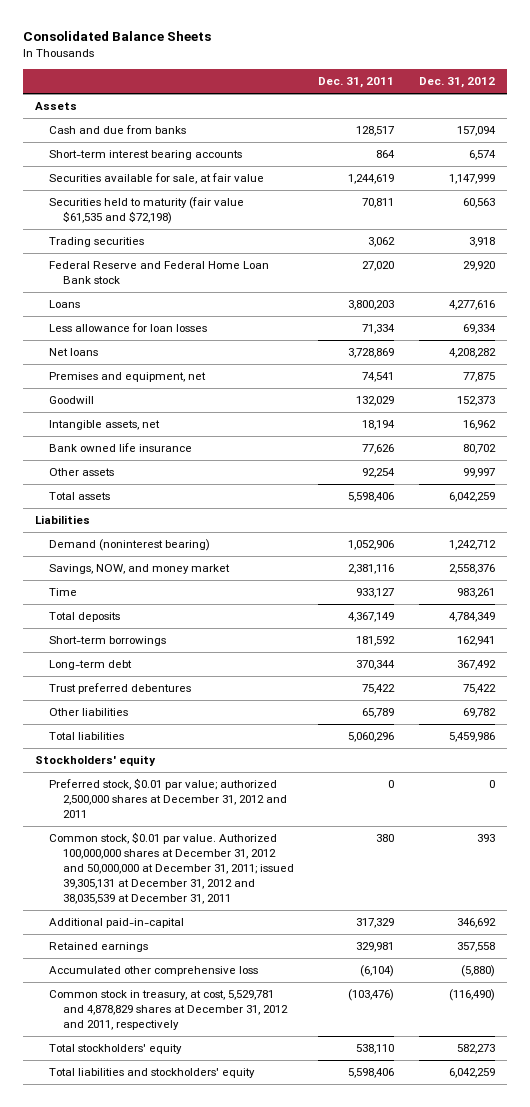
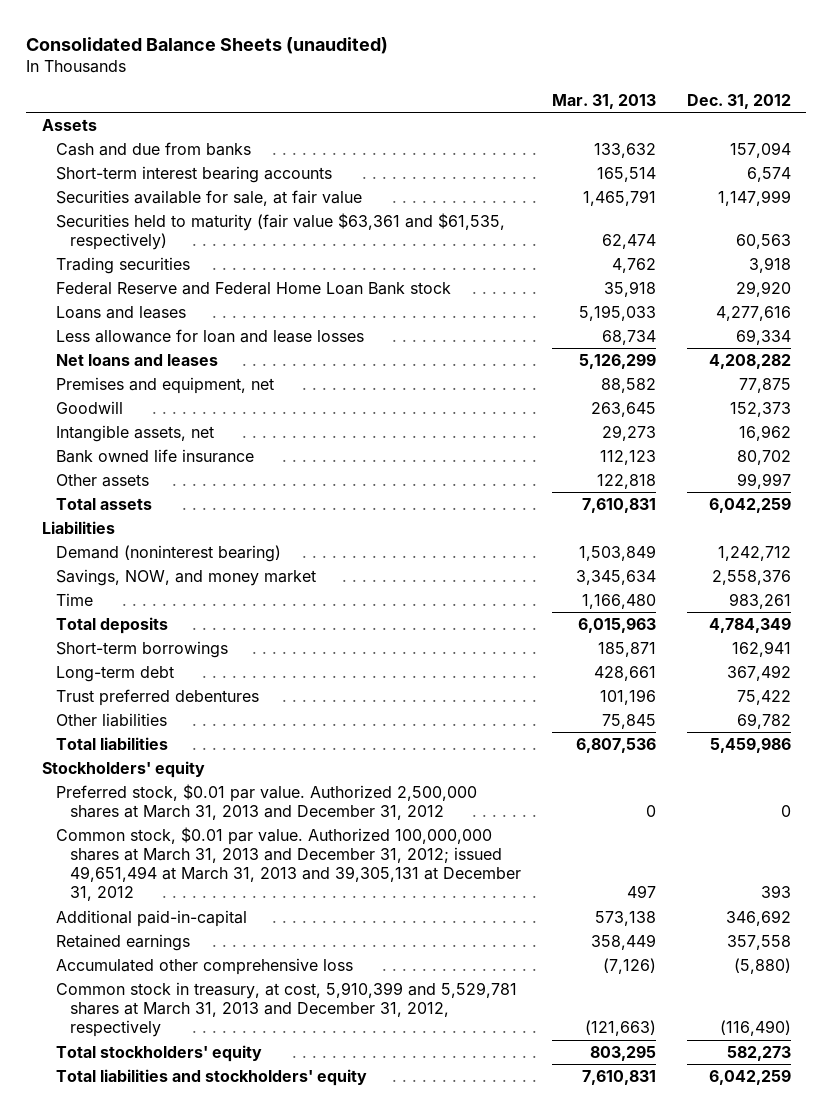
- Consolidated Balance Sheets
+ Consolidated Balance Sheets (unaudited)
- | Dec. 31, 2011 | Dec. 31, 2012
+ | Mar. 31, 2013 | Dec. 31, 2012
- Securities held to maturity (fair value $61,535 and $72,198) | 70,811 | 60,563
+ Securities held to maturity (fair value $63,361 and $61,535, respectively) | 62,474 | 60,563
- Loans | 3,800,203 | 4,277,616
- Less allowance for loan losses | 71,334 | 69,334
- Net loans | 3,728,869 | 4,208,282
+ Loans and leases | 5,195,033 | 4,277,616
+ Less allowance for loan and lease losses | 68,734 | 69,334
+ Net loans and leases | 5,126,299 | 4,208,282
- Preferred stock, $0.01 par value; authorized 2,500,000 shares at December 31, 2012 and 2011 | 0 | 0
- Common stock, $0.01 par value. Authorized 100,000,000 shares at December 31, 2012 and 50,000,000 at December 31, 2011; issued 39,305,131 at December 31, 2012 and 38,035,539 at December 31, 2011 | 380 | 393
+ Preferred stock, $0.01 par value. Authorized 2,500,000 shares at March 31, 2013 and December 31, 2012 | 0 | 0
+ Common stock, $0.01 par value. Authorized 100,000,000 shares at March 31, 2013 and December 31, 2012; issued 49,651,494 at March 31, 2013 and 39,305,131 at December 31, 2012 | 497 | 393
- Common stock in treasury, at cost, 5,529,781 and 4,878,829 shares at December 31, 2012 and 2011, respectively | (103,476) | (116,490)
+ Common stock in treasury, at cost, 5,910,399 and 5,529,781 shares at March 31, 2013 and December 31, 2012, respectively | (121,663) | (116,490)

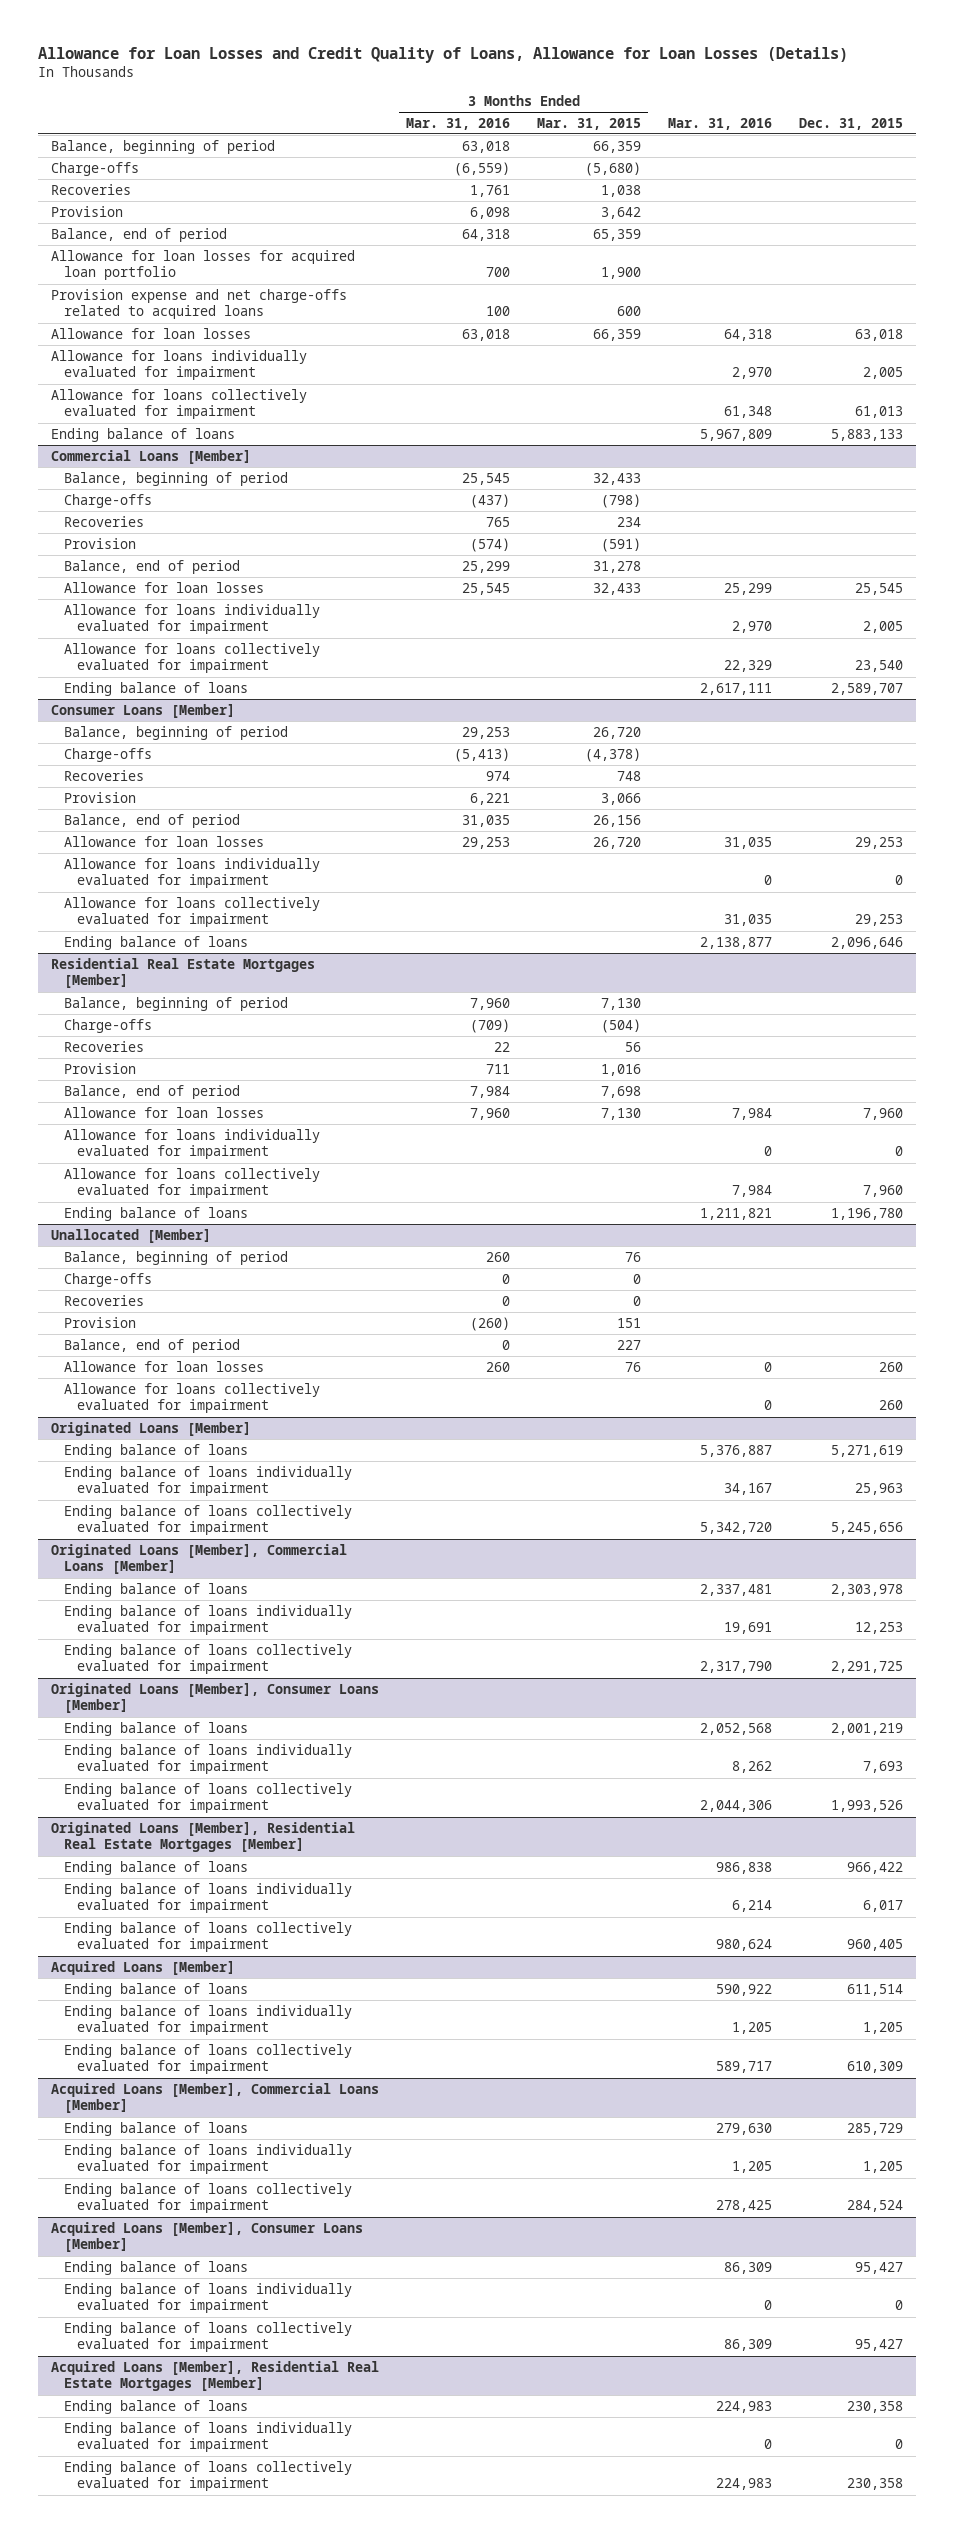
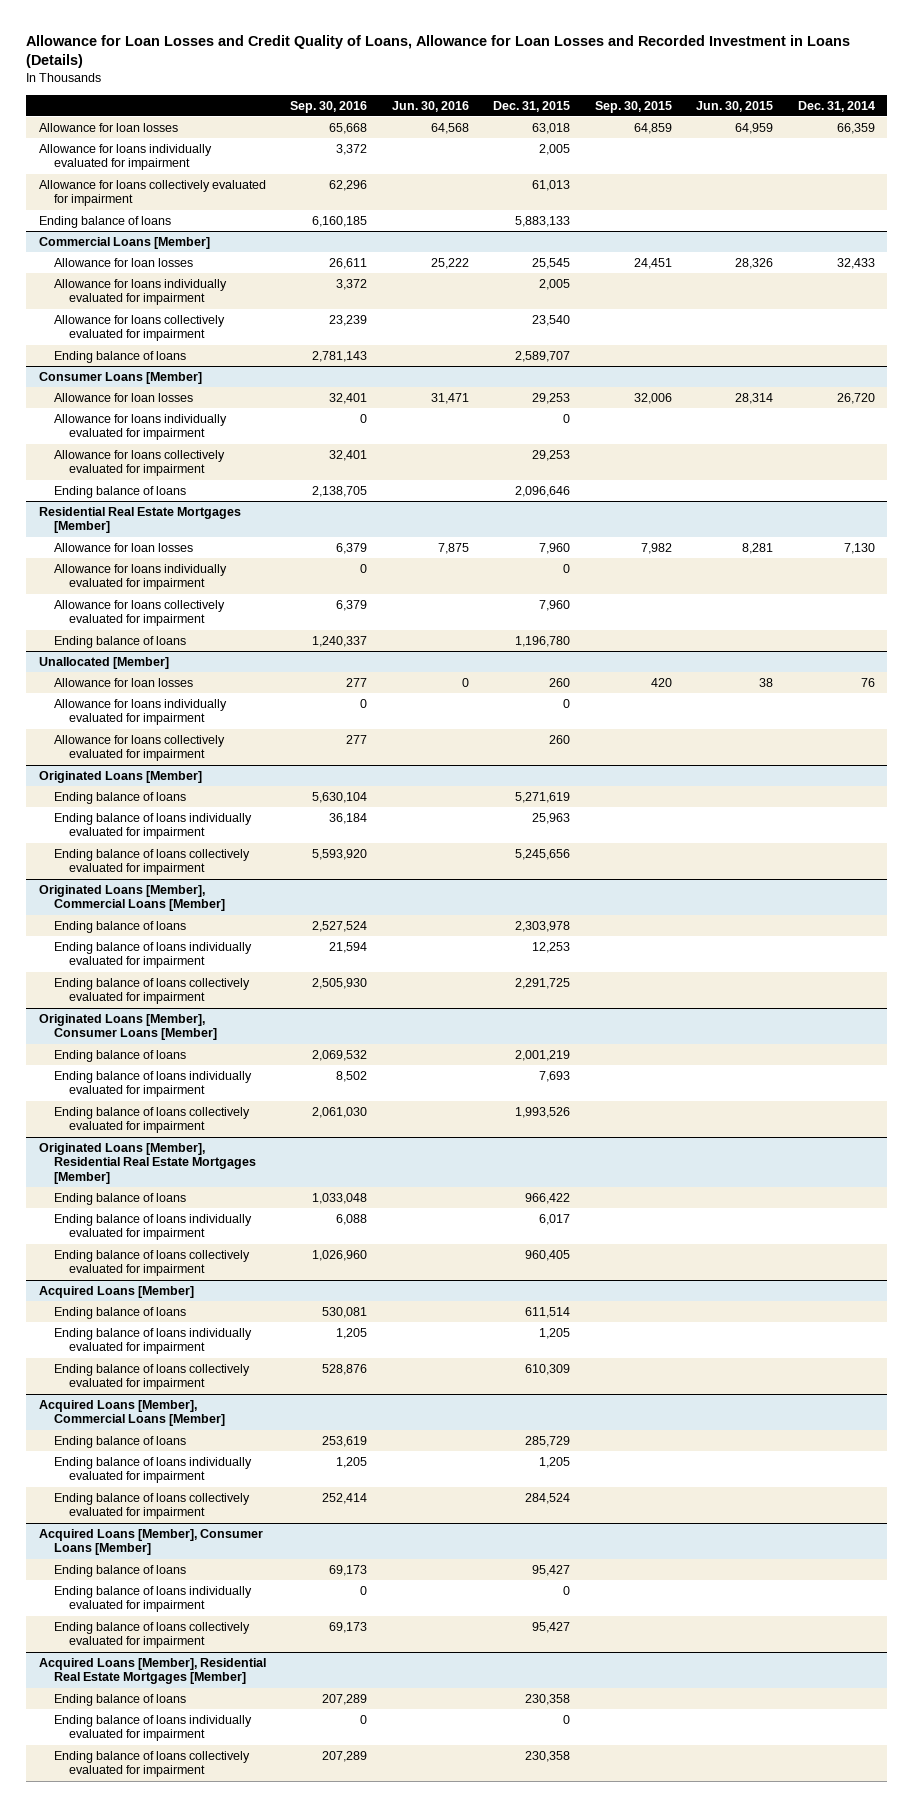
- Allowance for Loan Losses and Credit Quality of Loans, Allowance for Loan Losses (Details)
+ Allowance for Loan Losses and Credit Quality of Loans, Allowance for Loan Losses and Recorded Investment in Loans (Details)
- | 3 Months Ended Mar. 31, 2016 | 3 Months Ended Mar. 31, 2015 | Mar. 31, 2016 | Dec. 31, 2015
+ | Sep. 30, 2016 | Jun. 30, 2016 | Dec. 31, 2015 | Sep. 30, 2015 | Jun. 30, 2015 | Dec. 31, 2014
- Balance, beginning of period | 63,018 | 66,359 | |
- Charge-offs | (6,559) | (5,680) | |
- Recoveries | 1,761 | 1,038 | |
- Provision | 6,098 | 3,642 | |
- Balance, end of period | 64,318 | 65,359 | |
- Allowance for loan losses for acquired loan portfolio | 700 | 1,900 | |
- Provision expense and net charge-offs related to acquired loans | 100 | 600 | |
@ Commercial Loans [Member]
- Balance, beginning of period | 25,545 | 32,433 | |
- Charge-offs | (437) | (798) | |
- Recoveries | 765 | 234 | |
- Provision | (574) | (591) | |
- Balance, end of period | 25,299 | 31,278 | |
@ Consumer Loans [Member]
- Balance, beginning of period | 29,253 | 26,720 | |
- Charge-offs | (5,413) | (4,378) | |
- Recoveries | 974 | 748 | |
- Provision | 6,221 | 3,066 | |
- Balance, end of period | 31,035 | 26,156 | |
@ Residential Real Estate Mortgages [Member]
- Balance, beginning of period | 7,960 | 7,130 | |
- Charge-offs | (709) | (504) | |
- Recoveries | 22 | 56 | |
- Provision | 711 | 1,016 | |
- Balance, end of period | 7,984 | 7,698 | |
@ Unallocated [Member]
- Balance, beginning of period | 260 | 76 | |
- Charge-offs | 0 | 0 | |
- Recoveries | 0 | 0 | |
- Provision | (260) | 151 | |
- Balance, end of period | 0 | 227 | |
+ Allowance for loans individually evaluated for impairment | 0 | | 0 | | |

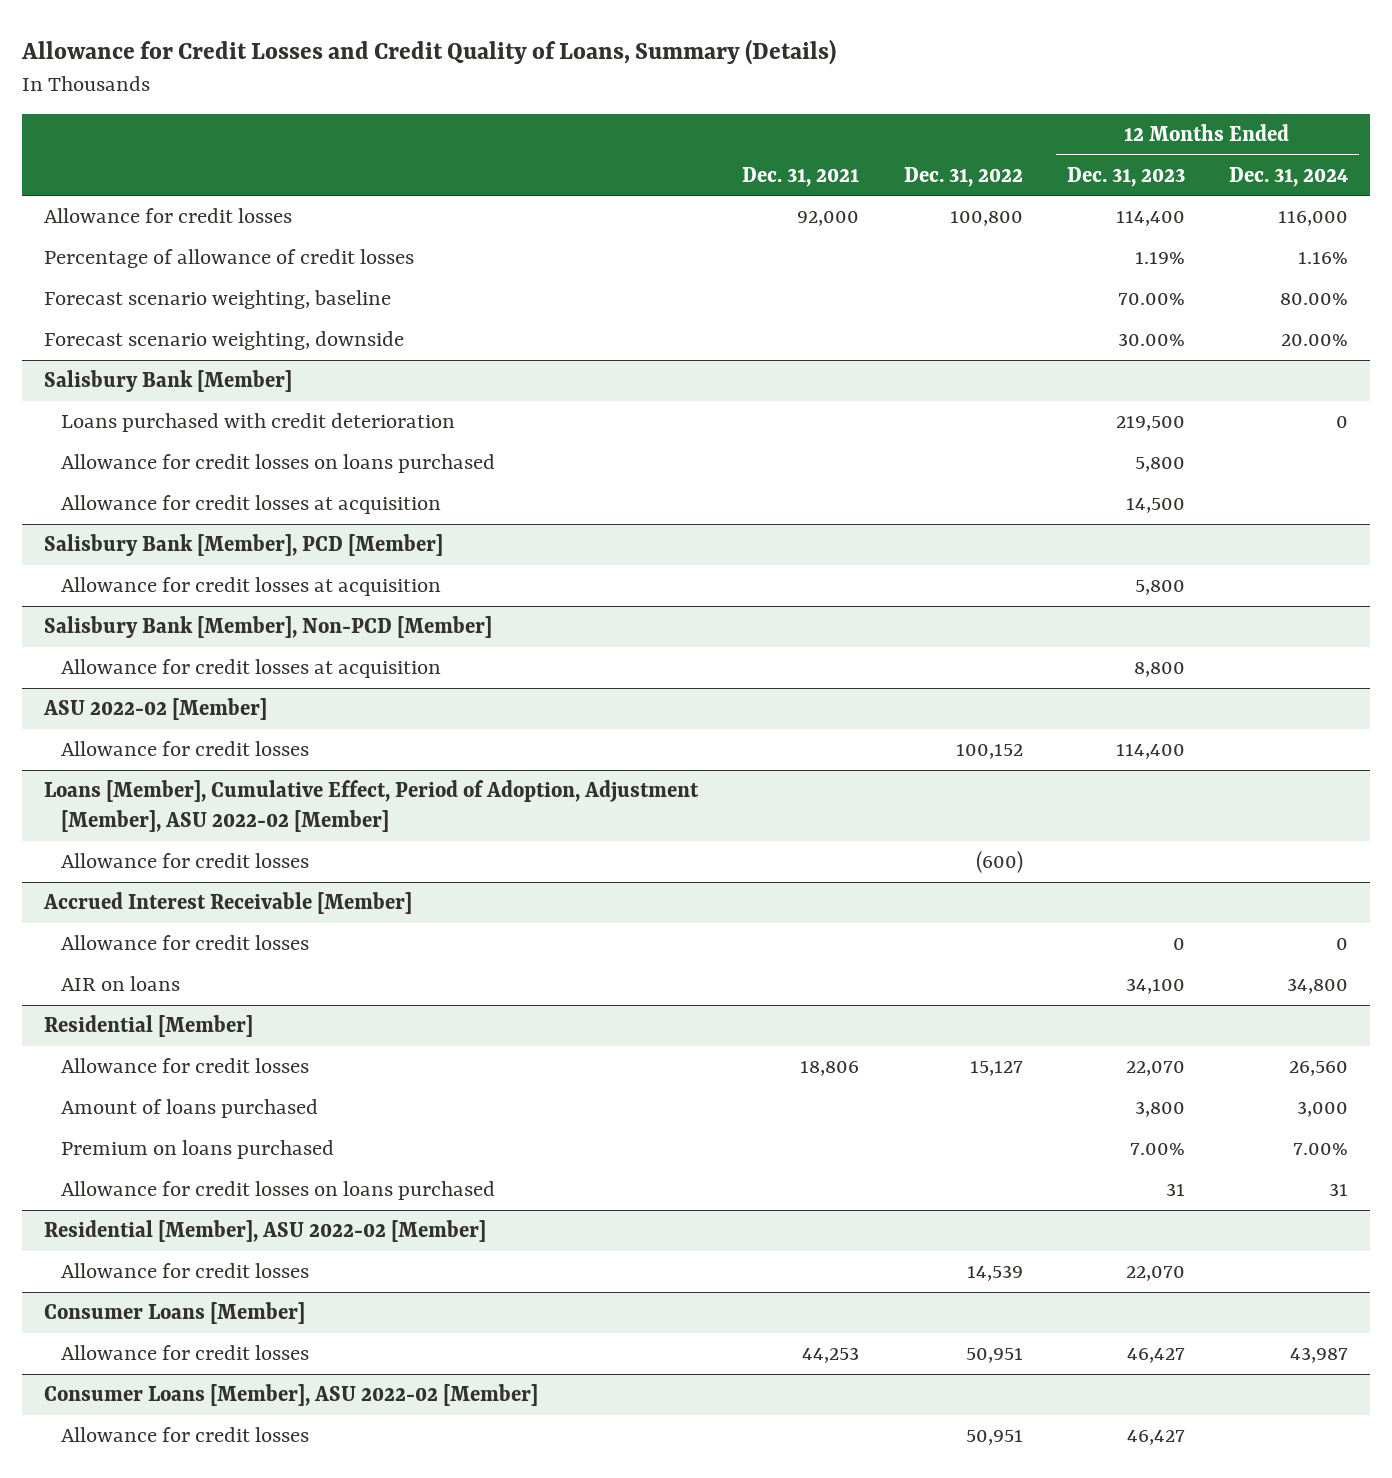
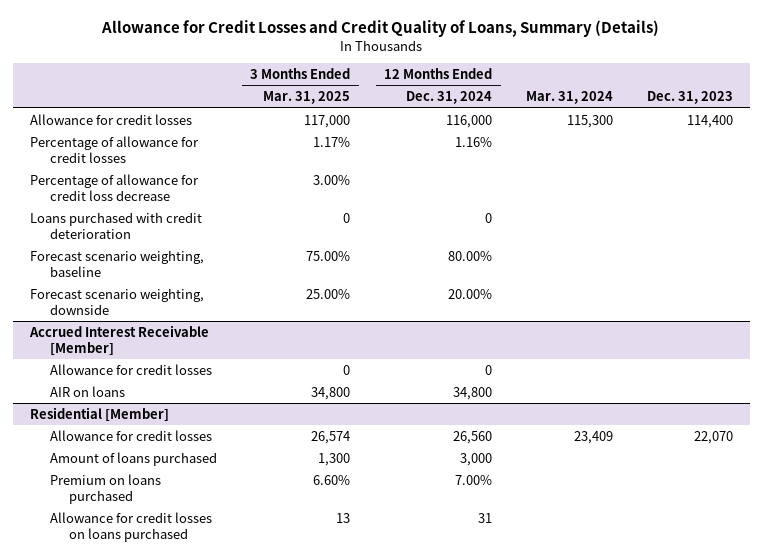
- | Dec. 31, 2021 | Dec. 31, 2022 | 12 Months Ended Dec. 31, 2023 | 12 Months Ended Dec. 31, 2024
+ | 3 Months Ended Mar. 31, 2025 | 12 Months Ended Dec. 31, 2024 | Mar. 31, 2024 | Dec. 31, 2023
- Percentage of allowance of credit losses | | | 1.19% | 1.16%
+ Percentage of allowance for credit losses | 1.17% | 1.16% | |
+ Percentage of allowance for credit loss decrease | 3.00% | | |
+ Loans purchased with credit deterioration | 0 | 0 | |
- Salisbury Bank [Member]
- Loans purchased with credit deterioration | | | 219,500 | 0
- Allowance for credit losses on loans purchased | | | 5,800 |
- Allowance for credit losses at acquisition | | | 14,500 |
- Salisbury Bank [Member], PCD [Member]
- Allowance for credit losses at acquisition | | | 5,800 |
- Salisbury Bank [Member], Non-PCD [Member]
- Allowance for credit losses at acquisition | | | 8,800 |
- ASU 2022-02 [Member]
- Allowance for credit losses | | 100,152 | 114,400 |
- Loans [Member], Cumulative Effect, Period of Adoption, Adjustment [Member], ASU 2022-02 [Member]
- Allowance for credit losses | | (600) | |
- Residential [Member], ASU 2022-02 [Member]
- Allowance for credit losses | | 14,539 | 22,070 |
- Consumer Loans [Member]
- Allowance for credit losses | 44,253 | 50,951 | 46,427 | 43,987
- Consumer Loans [Member], ASU 2022-02 [Member]
- Allowance for credit losses | | 50,951 | 46,427 |

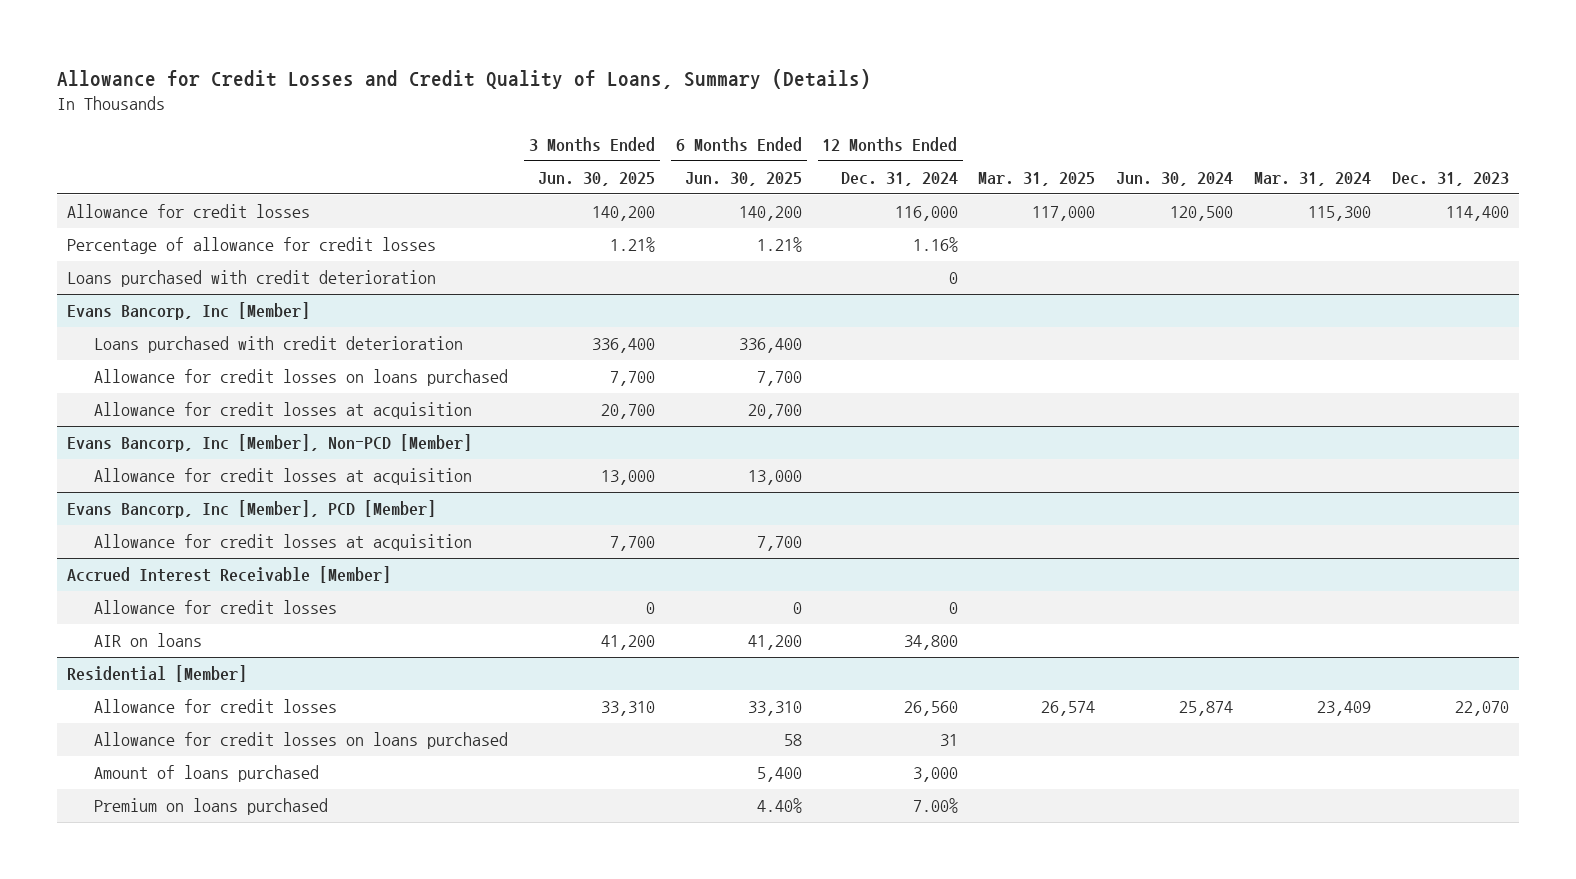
- | 3 Months Ended Mar. 31, 2025 | 12 Months Ended Dec. 31, 2024 | Mar. 31, 2024 | Dec. 31, 2023
+ | 3 Months Ended Jun. 30, 2025 | 6 Months Ended Jun. 30, 2025 | 12 Months Ended Dec. 31, 2024 | Mar. 31, 2025 | Jun. 30, 2024 | Mar. 31, 2024 | Dec. 31, 2023
- Percentage of allowance for credit loss decrease | 3.00% | | |
- Forecast scenario weighting, baseline | 75.00% | 80.00% | |
- Forecast scenario weighting, downside | 25.00% | 20.00% | |
+ Evans Bancorp, Inc [Member]
+ Loans purchased with credit deterioration | 336,400 | 336,400 | | | | |
+ Allowance for credit losses on loans purchased | 7,700 | 7,700 | | | | |
+ Allowance for credit losses at acquisition | 20,700 | 20,700 | | | | |
+ Evans Bancorp, Inc [Member], Non-PCD [Member]
+ Allowance for credit losses at acquisition | 13,000 | 13,000 | | | | |
+ Evans Bancorp, Inc [Member], PCD [Member]
+ Allowance for credit losses at acquisition | 7,700 | 7,700 | | | | |
@ Residential [Member]
moved up: Allowance for credit losses on loans purchased | | 58 | 31 | | | |

